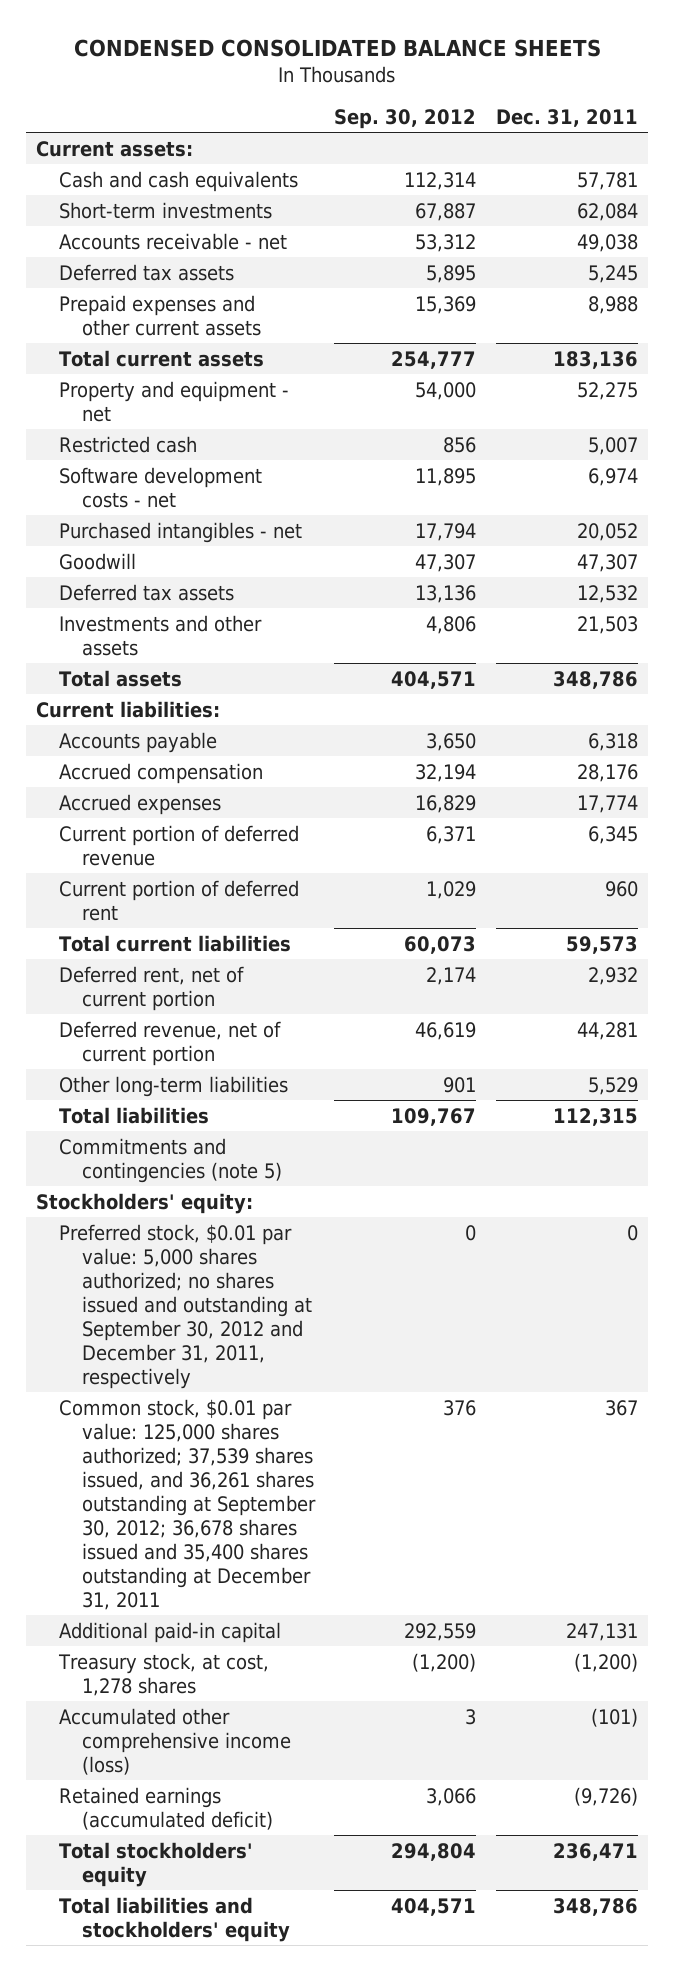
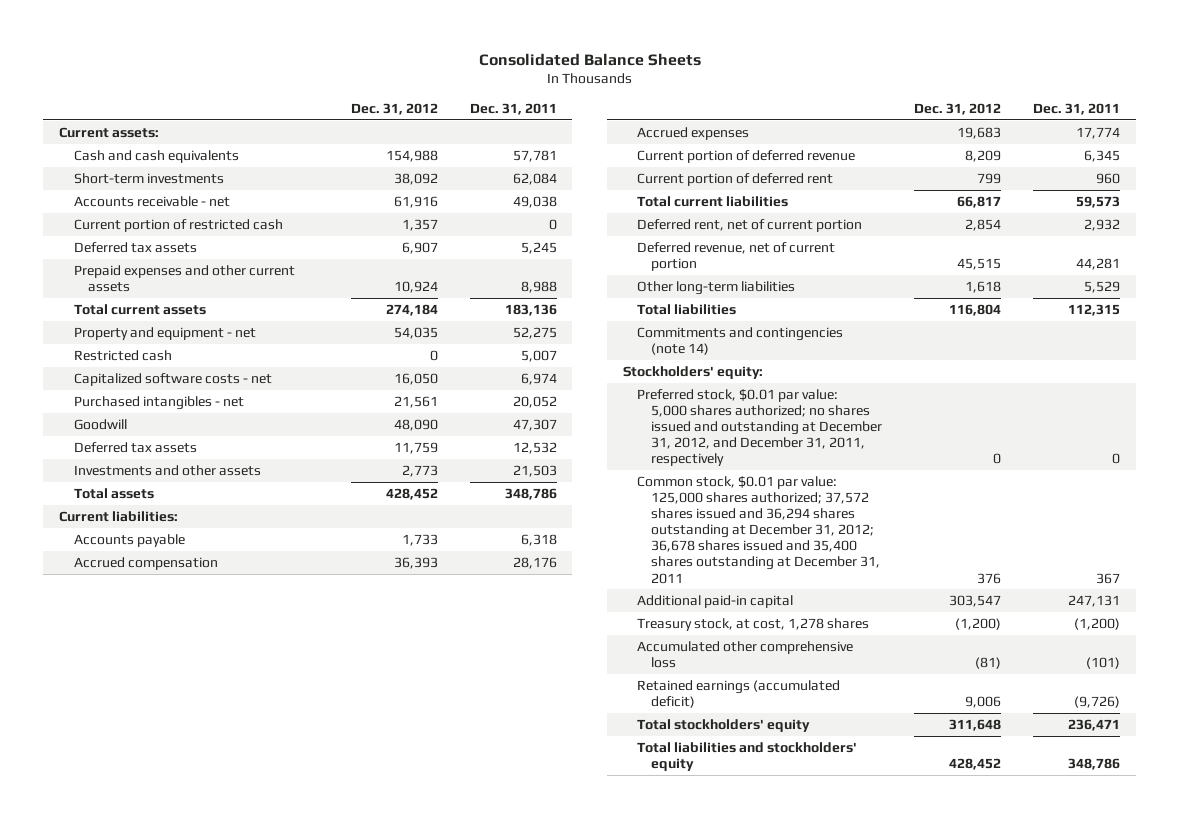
- CONDENSED CONSOLIDATED BALANCE SHEETS
+ Consolidated Balance Sheets
- | Sep. 30, 2012 | Dec. 31, 2011
+ | Dec. 31, 2012 | Dec. 31, 2011
+ Current portion of restricted cash | 1,357 | 0
- Software development costs - net | 11,895 | 6,974
+ Capitalized software costs - net | 16,050 | 6,974
- Commitments and contingencies (note 5)
+ Commitments and contingencies (note 14)
- Preferred stock, $0.01 par value: 5,000 shares authorized; no shares issued and outstanding at September 30, 2012 and December 31, 2011, respectively | 0 | 0
- Common stock, $0.01 par value: 125,000 shares authorized; 37,539 shares issued, and 36,261 shares outstanding at September 30, 2012; 36,678 shares issued and 35,400 shares outstanding at December 31, 2011 | 376 | 367
+ Preferred stock, $0.01 par value: 5,000 shares authorized; no shares issued and outstanding at December 31, 2012, and December 31, 2011, respectively | 0 | 0
+ Common stock, $0.01 par value: 125,000 shares authorized; 37,572 shares issued and 36,294 shares outstanding at December 31, 2012; 36,678 shares issued and 35,400 shares outstanding at December 31, 2011 | 376 | 367
- Accumulated other comprehensive income (loss) | 3 | (101)
+ Accumulated other comprehensive loss | (81) | (101)

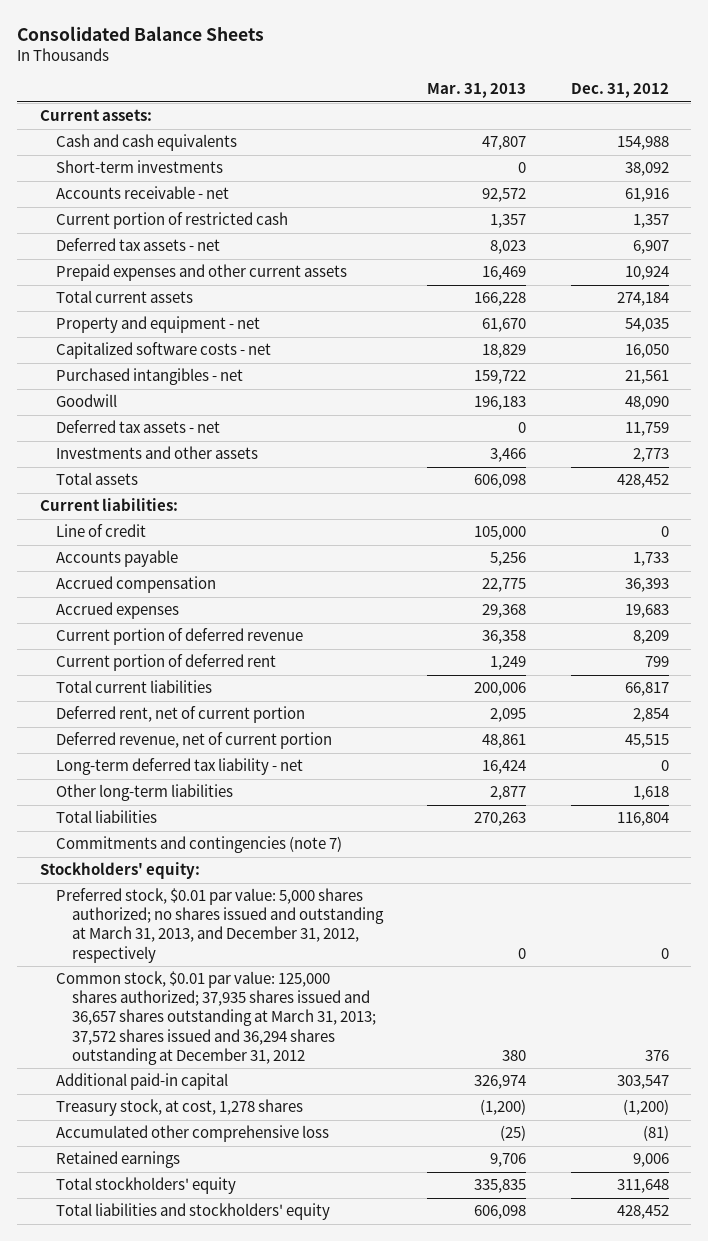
- | Dec. 31, 2012 | Dec. 31, 2011
+ | Mar. 31, 2013 | Dec. 31, 2012
- Deferred tax assets | 6,907 | 5,245
+ Deferred tax assets - net | 8,023 | 6,907
- Restricted cash | 0 | 5,007
- Deferred tax assets | 11,759 | 12,532
+ Deferred tax assets - net | 0 | 11,759
+ Line of credit | 105,000 | 0
+ Long-term deferred tax liability - net | 16,424 | 0
- Commitments and contingencies (note 14)
+ Commitments and contingencies (note 7)
- Preferred stock, $0.01 par value: 5,000 shares authorized; no shares issued and outstanding at December 31, 2012, and December 31, 2011, respectively | 0 | 0
- Common stock, $0.01 par value: 125,000 shares authorized; 37,572 shares issued and 36,294 shares outstanding at December 31, 2012; 36,678 shares issued and 35,400 shares outstanding at December 31, 2011 | 376 | 367
+ Preferred stock, $0.01 par value: 5,000 shares authorized; no shares issued and outstanding at March 31, 2013, and December 31, 2012, respectively | 0 | 0
+ Common stock, $0.01 par value: 125,000 shares authorized; 37,935 shares issued and 36,657 shares outstanding at March 31, 2013; 37,572 shares issued and 36,294 shares outstanding at December 31, 2012 | 380 | 376
- Retained earnings (accumulated deficit) | 9,006 | (9,726)
+ Retained earnings | 9,706 | 9,006

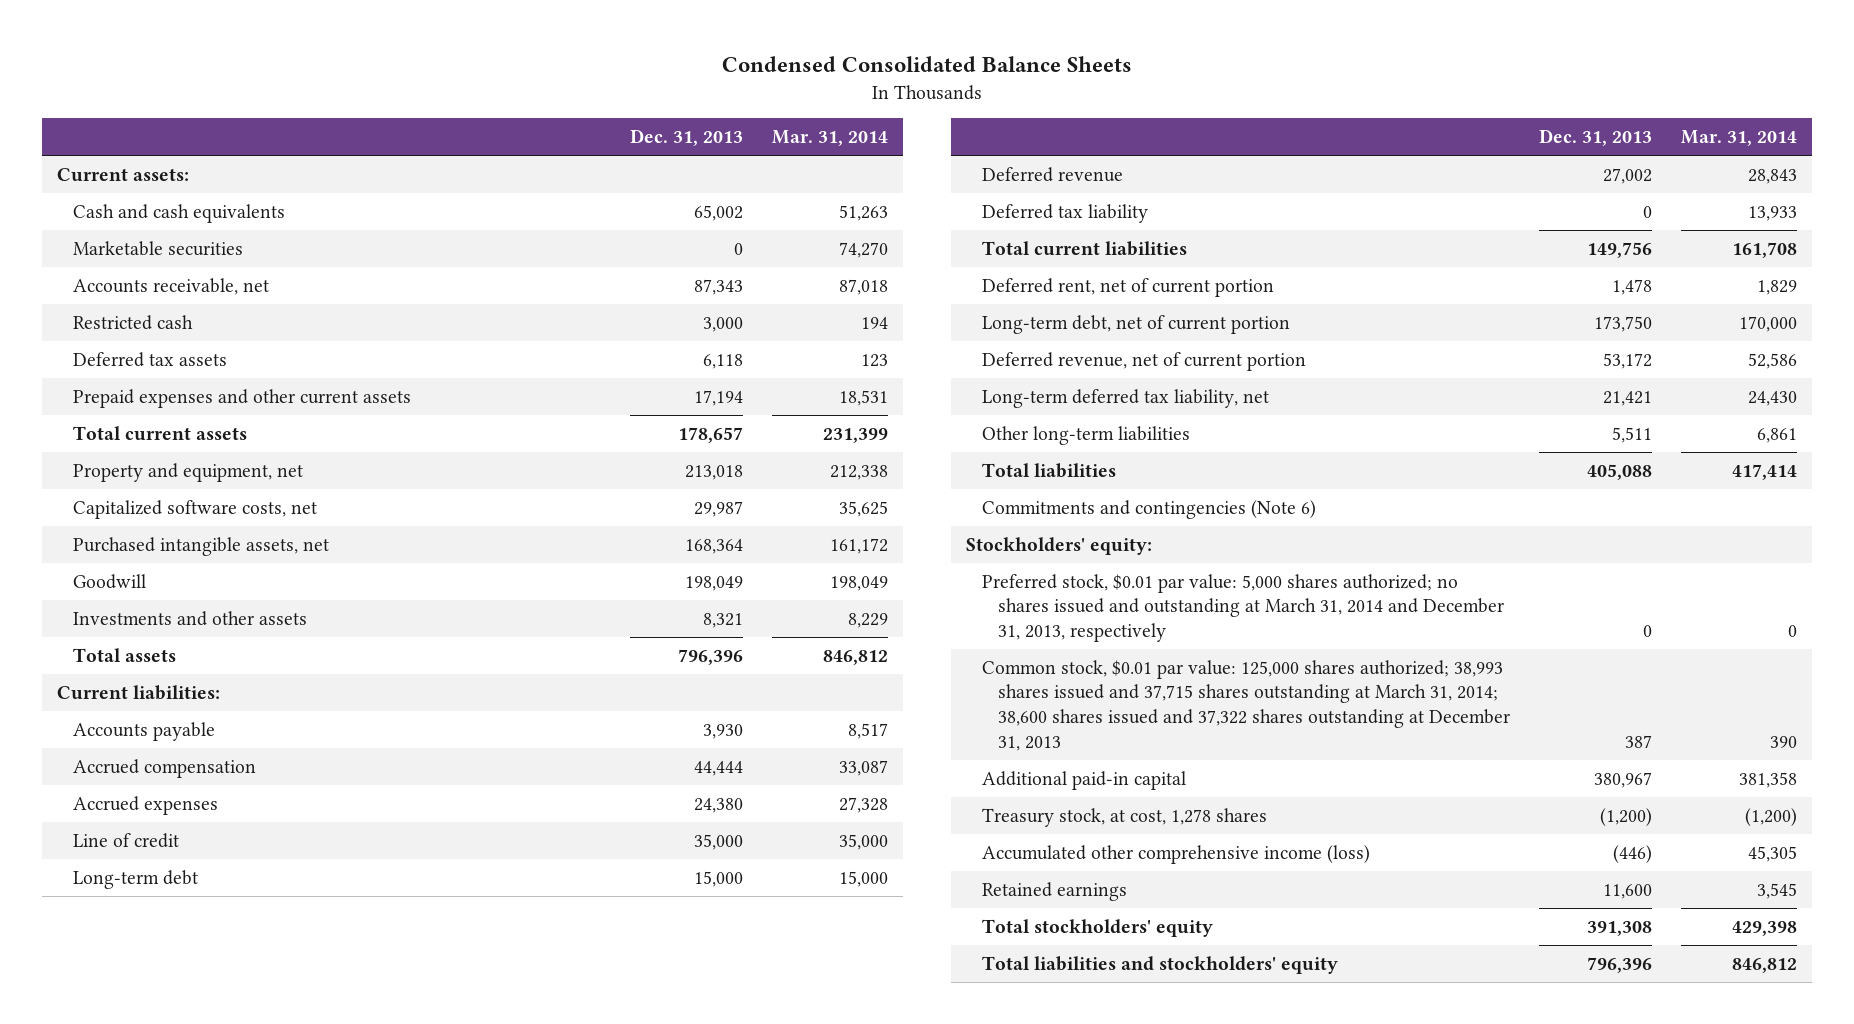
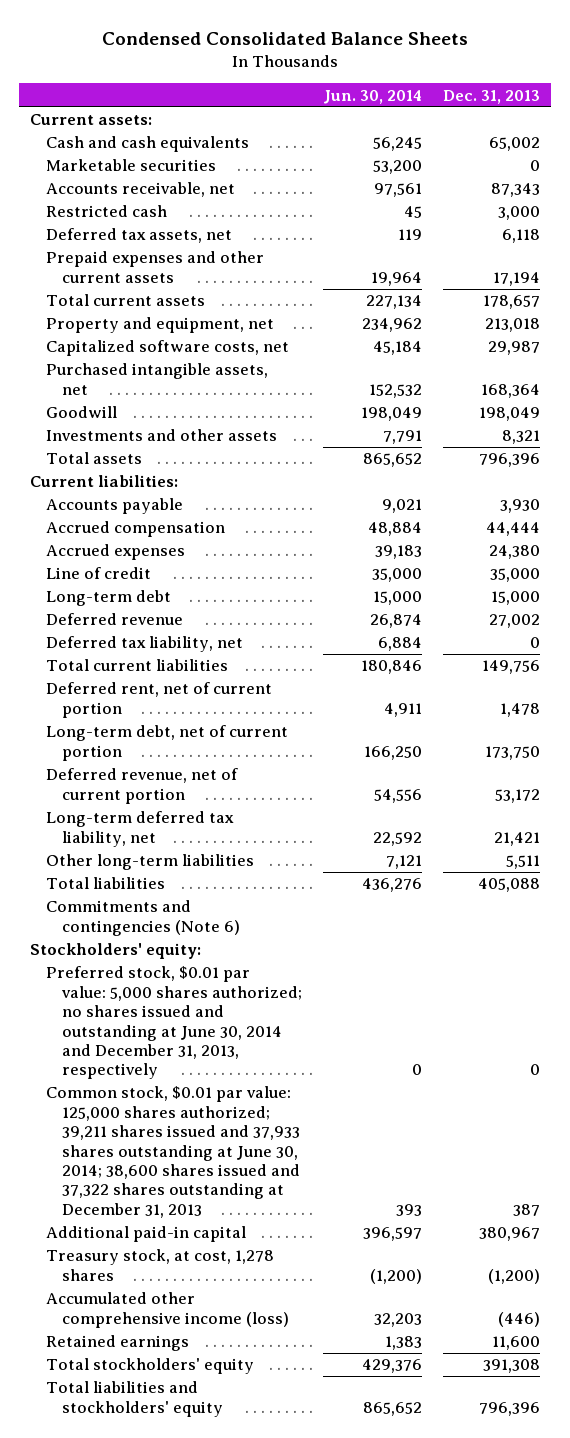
- | Dec. 31, 2013 | Mar. 31, 2014
+ | Jun. 30, 2014 | Dec. 31, 2013
- Deferred tax assets | 6,118 | 123
+ Deferred tax assets, net | 119 | 6,118
- Deferred tax liability | 0 | 13,933
+ Deferred tax liability, net | 6,884 | 0
- Preferred stock, $0.01 par value: 5,000 shares authorized; no shares issued and outstanding at March 31, 2014 and December 31, 2013, respectively | 0 | 0
- Common stock, $0.01 par value: 125,000 shares authorized; 38,993 shares issued and 37,715 shares outstanding at March 31, 2014; 38,600 shares issued and 37,322 shares outstanding at December 31, 2013 | 387 | 390
+ Preferred stock, $0.01 par value: 5,000 shares authorized; no shares issued and outstanding at June 30, 2014 and December 31, 2013, respectively | 0 | 0
+ Common stock, $0.01 par value: 125,000 shares authorized; 39,211 shares issued and 37,933 shares outstanding at June 30, 2014; 38,600 shares issued and 37,322 shares outstanding at December 31, 2013 | 393 | 387

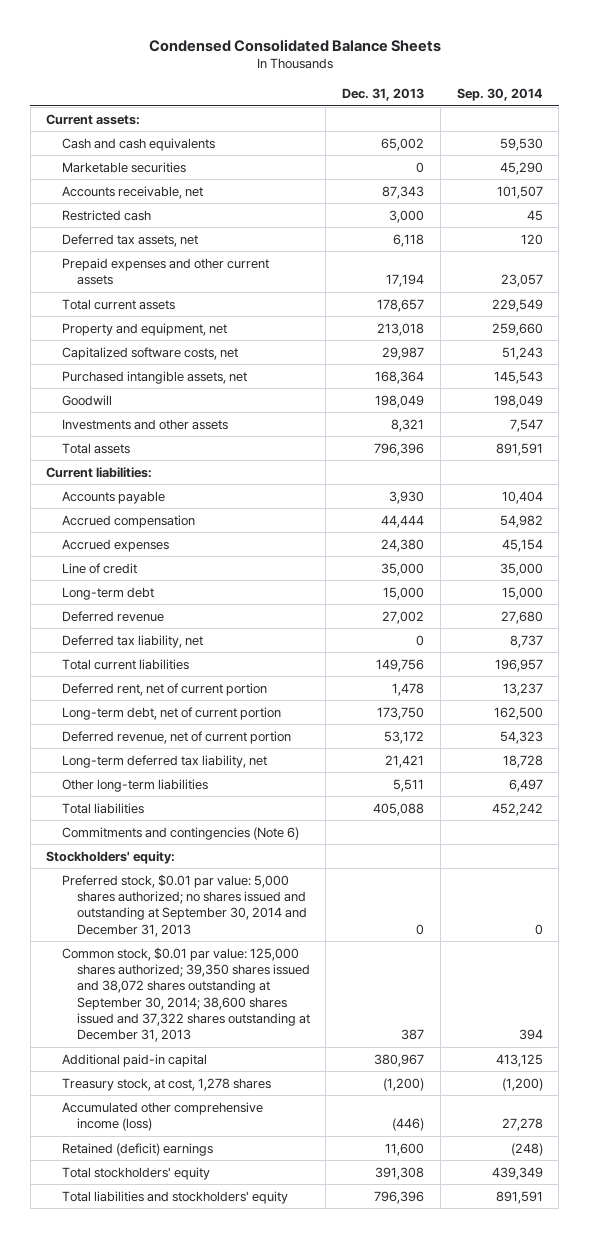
- | Jun. 30, 2014 | Dec. 31, 2013
+ | Dec. 31, 2013 | Sep. 30, 2014
- Preferred stock, $0.01 par value: 5,000 shares authorized; no shares issued and outstanding at June 30, 2014 and December 31, 2013, respectively | 0 | 0
- Common stock, $0.01 par value: 125,000 shares authorized; 39,211 shares issued and 37,933 shares outstanding at June 30, 2014; 38,600 shares issued and 37,322 shares outstanding at December 31, 2013 | 393 | 387
+ Preferred stock, $0.01 par value: 5,000 shares authorized; no shares issued and outstanding at September 30, 2014 and December 31, 2013 | 0 | 0
+ Common stock, $0.01 par value: 125,000 shares authorized; 39,350 shares issued and 38,072 shares outstanding at September 30, 2014; 38,600 shares issued and 37,322 shares outstanding at December 31, 2013 | 387 | 394
- Retained earnings | 1,383 | 11,600
+ Retained (deficit) earnings | 11,600 | (248)

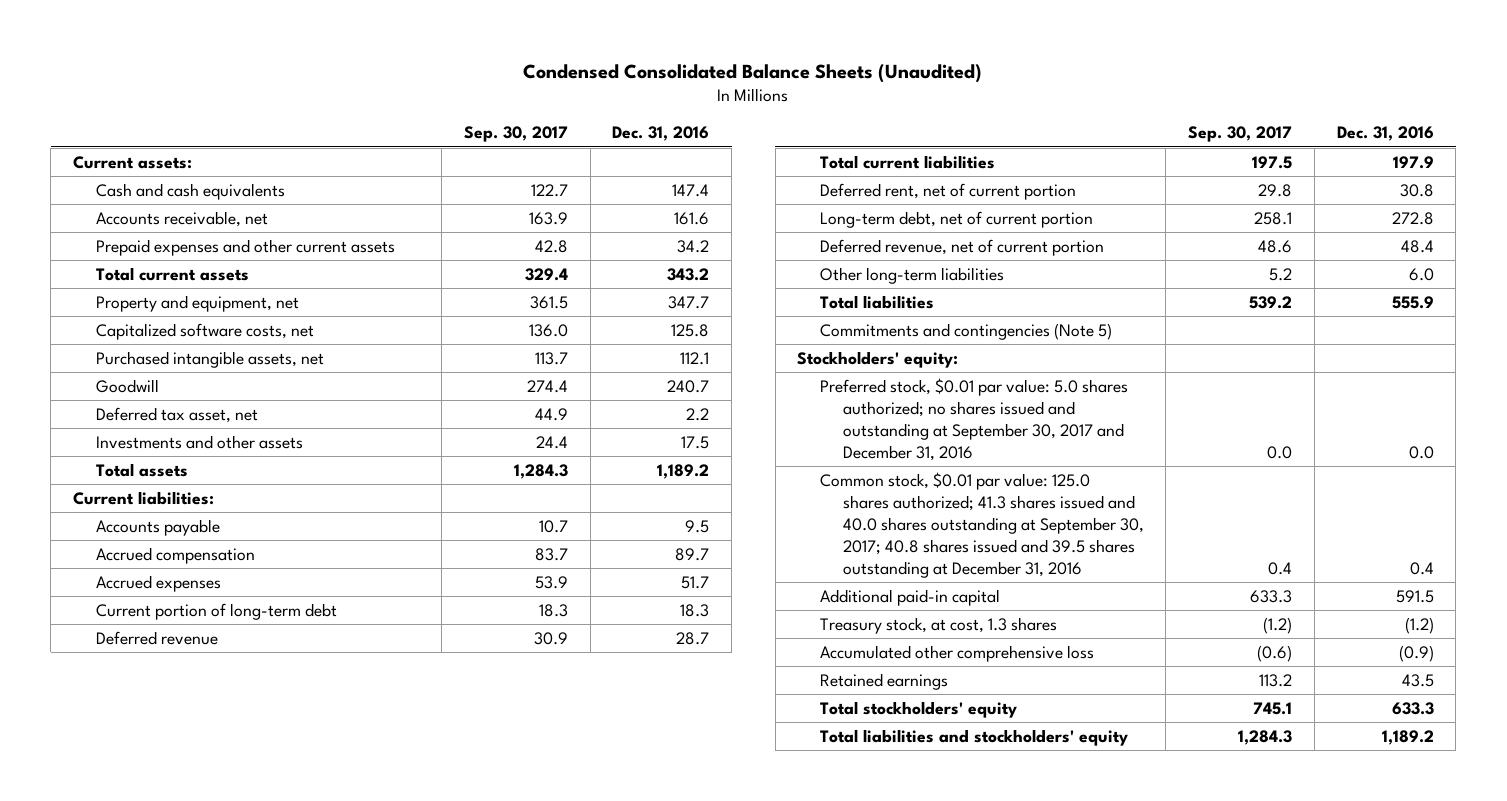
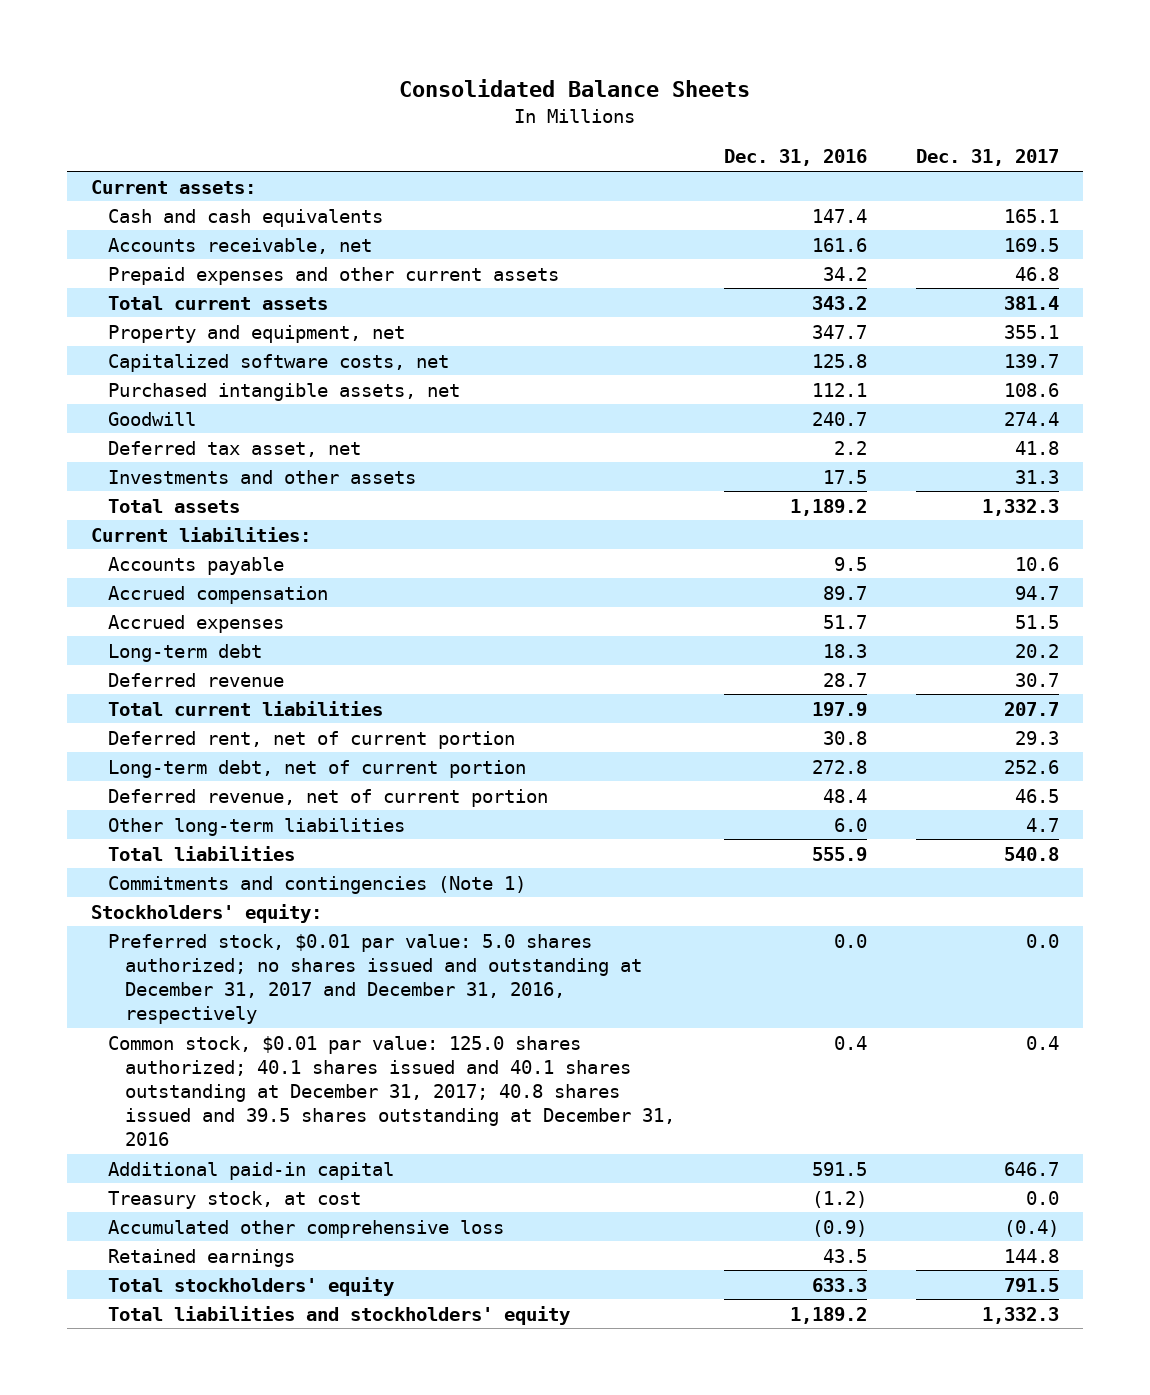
- Condensed Consolidated Balance Sheets (Unaudited)
+ Consolidated Balance Sheets
- | Sep. 30, 2017 | Dec. 31, 2016
+ | Dec. 31, 2016 | Dec. 31, 2017
- Current portion of long-term debt | 18.3 | 18.3
+ Long-term debt | 18.3 | 20.2
- Commitments and contingencies (Note 5)
+ Commitments and contingencies (Note 1)
- Preferred stock, $0.01 par value: 5.0 shares authorized; no shares issued and outstanding at September 30, 2017 and December 31, 2016 | 0.0 | 0.0
- Common stock, $0.01 par value: 125.0 shares authorized; 41.3 shares issued and 40.0 shares outstanding at September 30, 2017; 40.8 shares issued and 39.5 shares outstanding at December 31, 2016 | 0.4 | 0.4
+ Preferred stock, $0.01 par value: 5.0 shares authorized; no shares issued and outstanding at December 31, 2017 and December 31, 2016, respectively | 0.0 | 0.0
+ Common stock, $0.01 par value: 125.0 shares authorized; 40.1 shares issued and 40.1 shares outstanding at December 31, 2017; 40.8 shares issued and 39.5 shares outstanding at December 31, 2016 | 0.4 | 0.4
- Treasury stock, at cost, 1.3 shares | (1.2) | (1.2)
+ Treasury stock, at cost | (1.2) | 0.0

